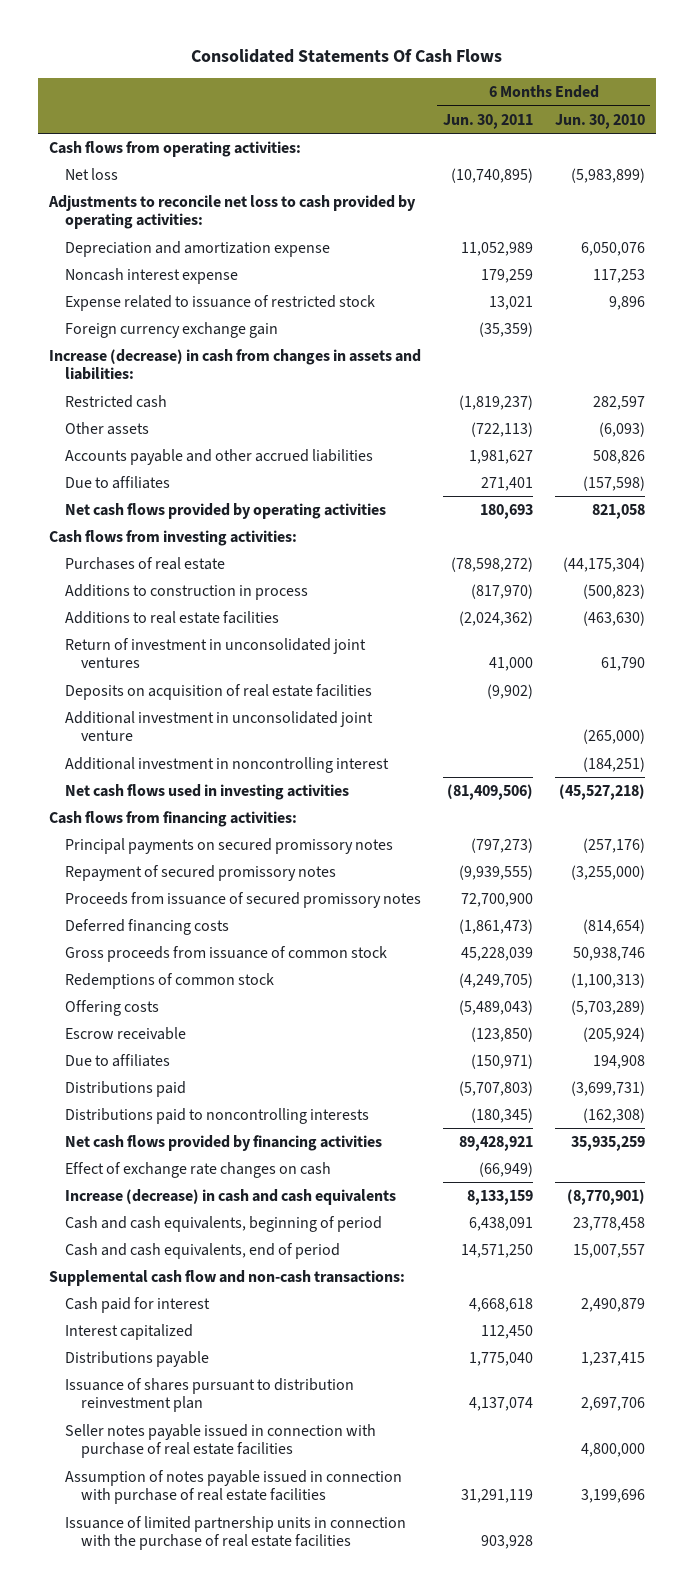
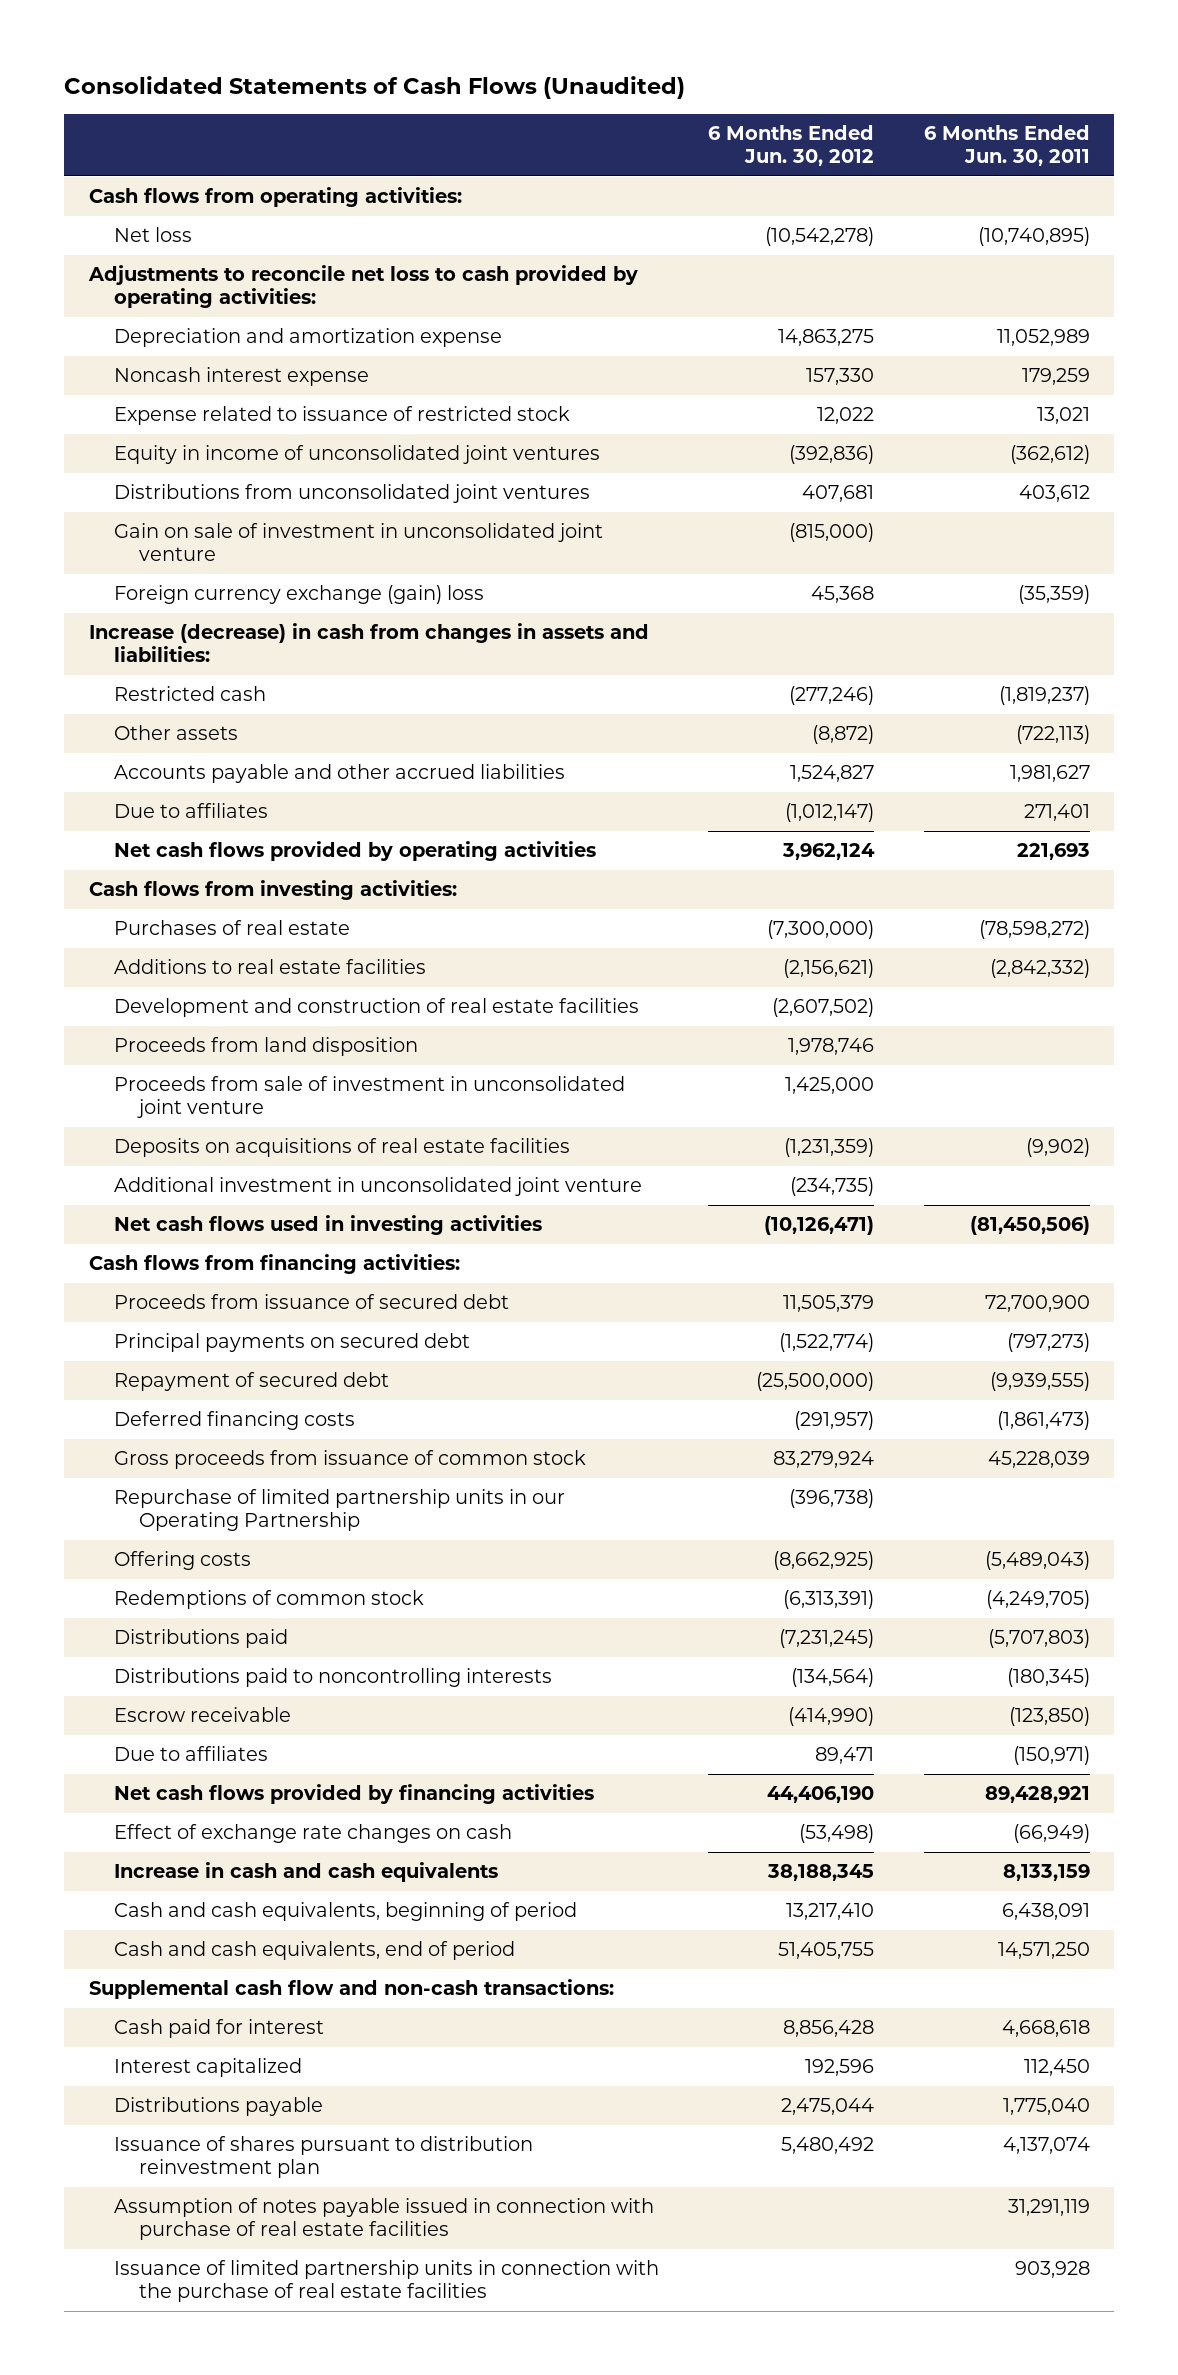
- Consolidated Statements Of Cash Flows
+ Consolidated Statements of Cash Flows (Unaudited)
- | 6 Months Ended Jun. 30, 2011 | 6 Months Ended Jun. 30, 2010
+ | 6 Months Ended Jun. 30, 2012 | 6 Months Ended Jun. 30, 2011
- Foreign currency exchange gain | (35,359) |
+ Equity in income of unconsolidated joint ventures | (392,836) | (362,612)
+ Distributions from unconsolidated joint ventures | 407,681 | 403,612
+ Gain on sale of investment in unconsolidated joint venture | (815,000) |
+ Foreign currency exchange (gain) loss | 45,368 | (35,359)
- Net cash flows provided by operating activities | 180,693 | 821,058
+ Net cash flows provided by operating activities | 3,962,124 | 221,693
- Additions to construction in process | (817,970) | (500,823)
- Additions to real estate facilities | (2,024,362) | (463,630)
- Return of investment in unconsolidated joint ventures | 41,000 | 61,790
- Deposits on acquisition of real estate facilities | (9,902) |
+ Additions to real estate facilities | (2,156,621) | (2,842,332)
+ Development and construction of real estate facilities | (2,607,502) |
+ Proceeds from land disposition | 1,978,746 |
+ Proceeds from sale of investment in unconsolidated joint venture | 1,425,000 |
+ Deposits on acquisitions of real estate facilities | (1,231,359) | (9,902)
- Additional investment in noncontrolling interest | | (184,251)
- Net cash flows used in investing activities | (81,409,506) | (45,527,218)
+ Net cash flows used in investing activities | (10,126,471) | (81,450,506)
- Principal payments on secured promissory notes | (797,273) | (257,176)
- Repayment of secured promissory notes | (9,939,555) | (3,255,000)
- Proceeds from issuance of secured promissory notes | 72,700,900 |
+ Proceeds from issuance of secured debt | 11,505,379 | 72,700,900
+ Principal payments on secured debt | (1,522,774) | (797,273)
+ Repayment of secured debt | (25,500,000) | (9,939,555)
+ Repurchase of limited partnership units in our Operating Partnership | (396,738) |
moved down: Redemptions of common stock | (6,313,391) | (4,249,705)
moved down: Escrow receivable | (414,990) | (123,850)
moved down: Due to affiliates | 89,471 | (150,971)
- Increase (decrease) in cash and cash equivalents | 8,133,159 | (8,770,901)
+ Increase in cash and cash equivalents | 38,188,345 | 8,133,159
- Seller notes payable issued in connection with purchase of real estate facilities | | 4,800,000

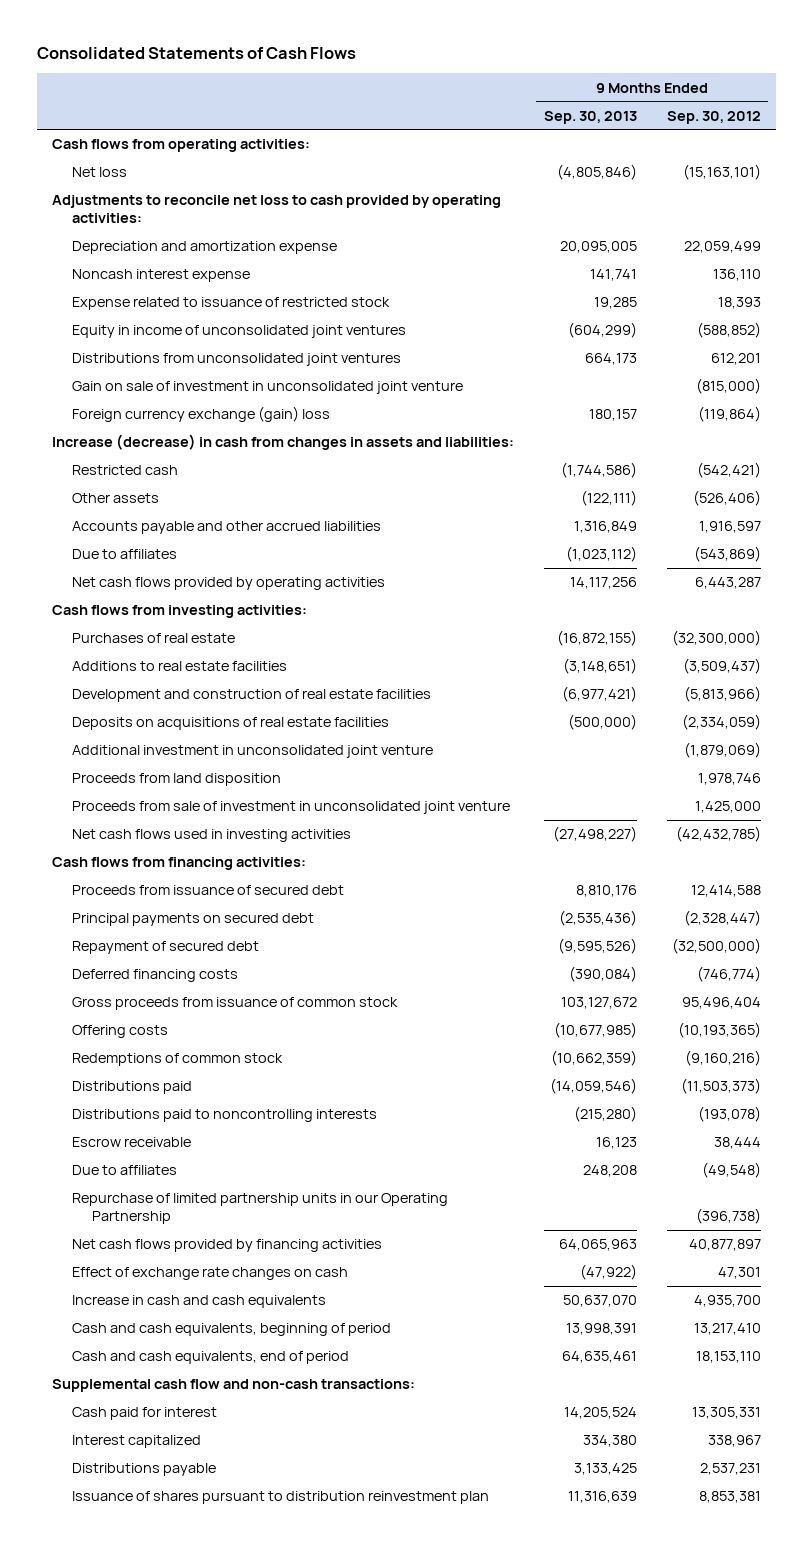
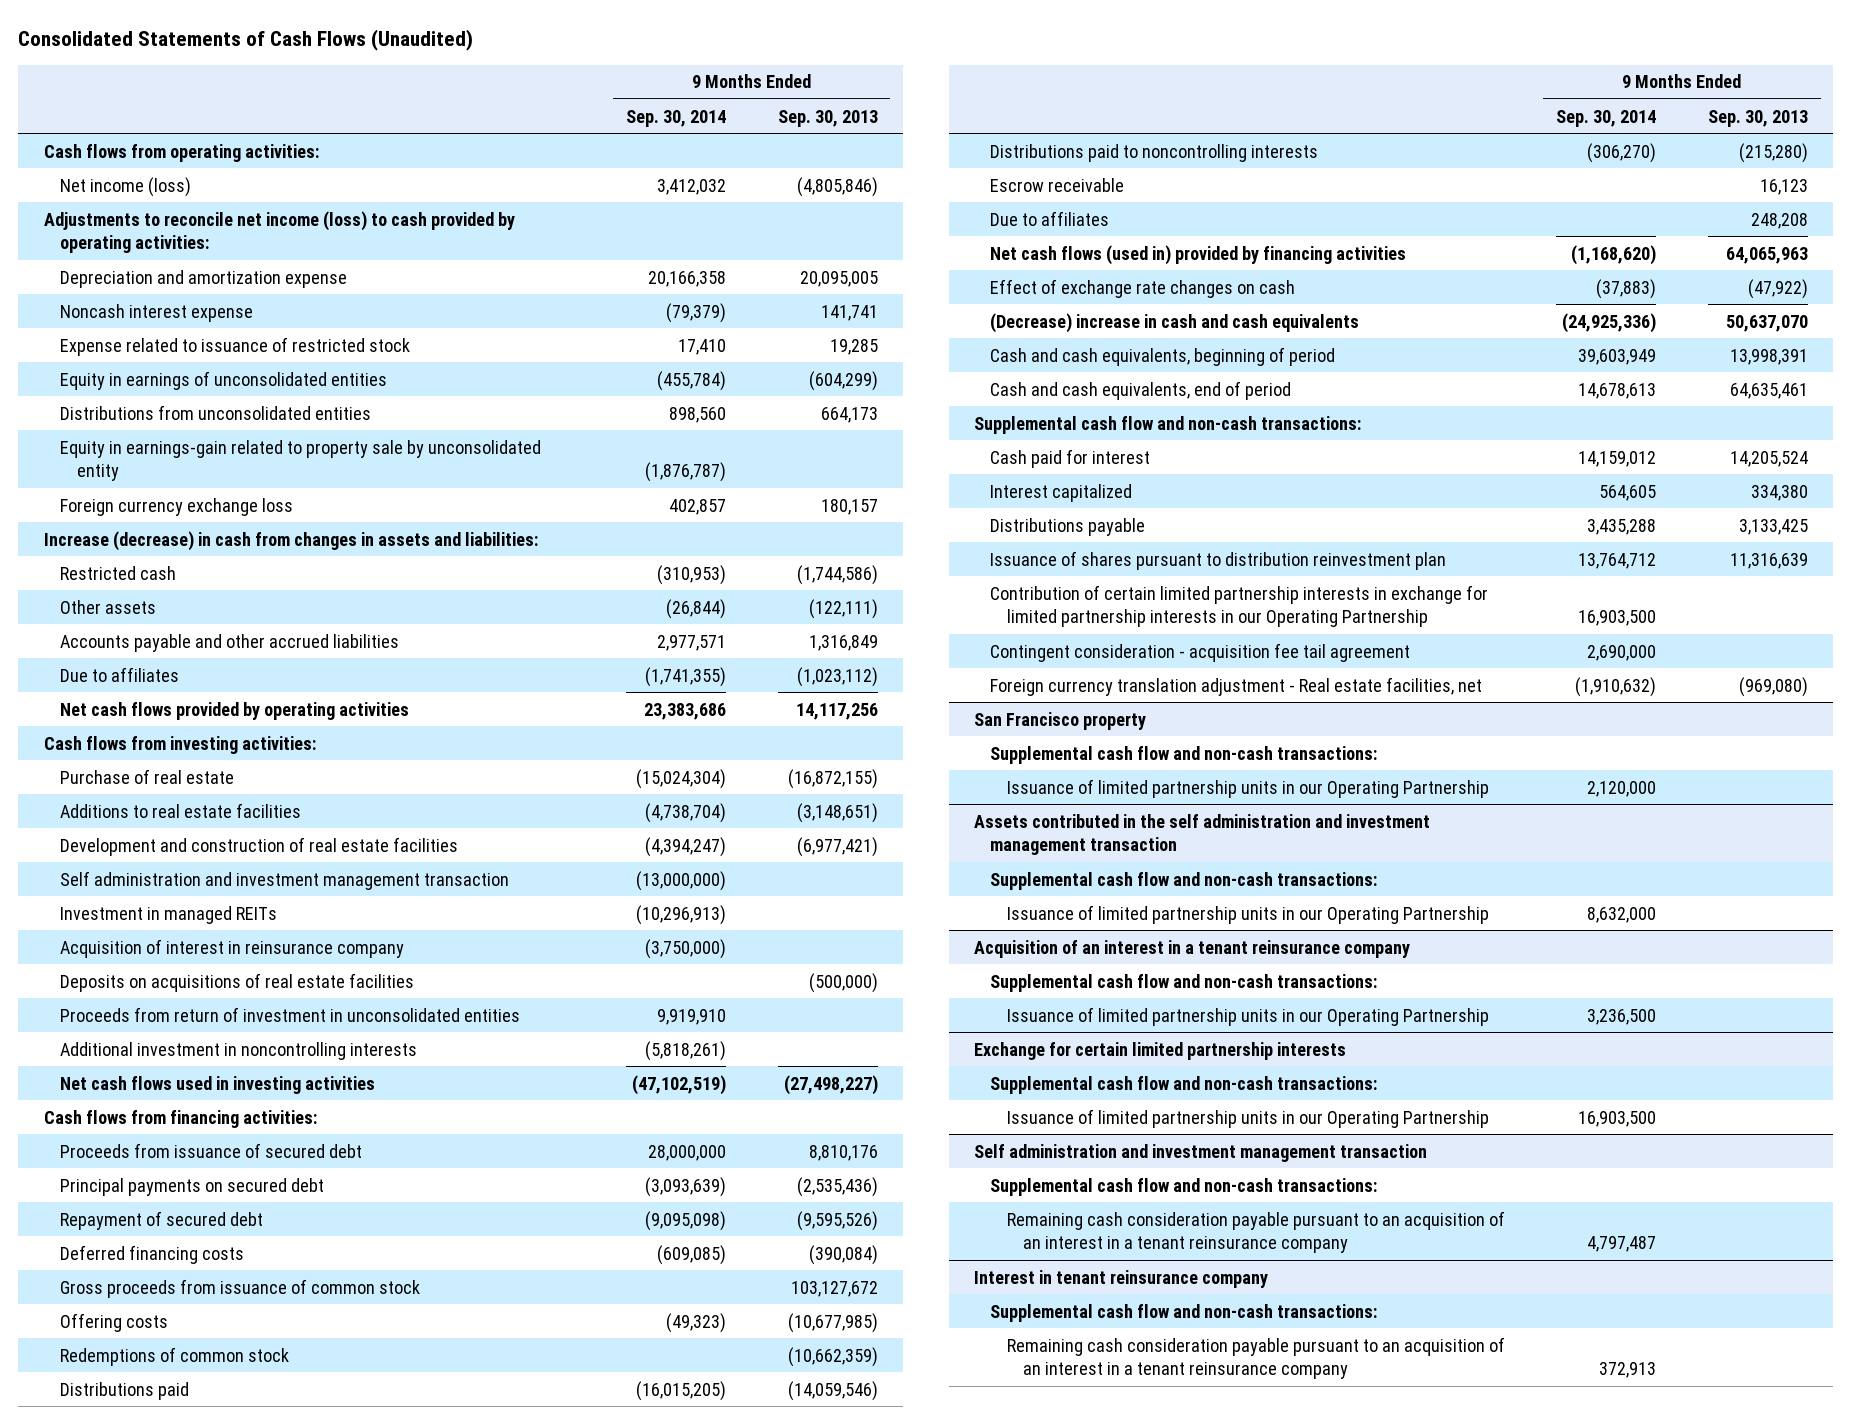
- Consolidated Statements of Cash Flows
+ Consolidated Statements of Cash Flows (Unaudited)
- | 9 Months Ended Sep. 30, 2013 | 9 Months Ended Sep. 30, 2012
+ | 9 Months Ended Sep. 30, 2014 | 9 Months Ended Sep. 30, 2013
- Net loss | (4,805,846) | (15,163,101)
- Adjustments to reconcile net loss to cash provided by operating activities:
+ Net income (loss) | 3,412,032 | (4,805,846)
+ Adjustments to reconcile net income (loss) to cash provided by operating activities:
- Equity in income of unconsolidated joint ventures | (604,299) | (588,852)
- Distributions from unconsolidated joint ventures | 664,173 | 612,201
- Gain on sale of investment in unconsolidated joint venture | | (815,000)
- Foreign currency exchange (gain) loss | 180,157 | (119,864)
+ Equity in earnings of unconsolidated entities | (455,784) | (604,299)
+ Distributions from unconsolidated entities | 898,560 | 664,173
+ Equity in earnings-gain related to property sale by unconsolidated entity | (1,876,787) |
+ Foreign currency exchange loss | 402,857 | 180,157
- Purchases of real estate | (16,872,155) | (32,300,000)
+ Purchase of real estate | (15,024,304) | (16,872,155)
+ Self administration and investment management transaction | (13,000,000) |
+ Investment in managed REITs | (10,296,913) |
+ Acquisition of interest in reinsurance company | (3,750,000) |
- Additional investment in unconsolidated joint venture | | (1,879,069)
- Proceeds from land disposition | | 1,978,746
- Proceeds from sale of investment in unconsolidated joint venture | | 1,425,000
+ Proceeds from return of investment in unconsolidated entities | 9,919,910 |
+ Additional investment in noncontrolling interests | (5,818,261) |
- Repurchase of limited partnership units in our Operating Partnership | | (396,738)
- Net cash flows provided by financing activities | 64,065,963 | 40,877,897
+ Net cash flows (used in) provided by financing activities | (1,168,620) | 64,065,963
- Increase in cash and cash equivalents | 50,637,070 | 4,935,700
+ (Decrease) increase in cash and cash equivalents | (24,925,336) | 50,637,070
+ Contribution of certain limited partnership interests in exchange for limited partnership interests in our Operating Partnership | 16,903,500 |
+ Contingent consideration - acquisition fee tail agreement | 2,690,000 |
+ Foreign currency translation adjustment - Real estate facilities, net | (1,910,632) | (969,080)
+ San Francisco property
+ Supplemental cash flow and non-cash transactions:
+ Issuance of limited partnership units in our Operating Partnership | 2,120,000 |
+ Assets contributed in the self administration and investment management transaction
+ Supplemental cash flow and non-cash transactions:
+ Issuance of limited partnership units in our Operating Partnership | 8,632,000 |
+ Acquisition of an interest in a tenant reinsurance company
+ Supplemental cash flow and non-cash transactions:
+ Issuance of limited partnership units in our Operating Partnership | 3,236,500 |
+ Exchange for certain limited partnership interests
+ Supplemental cash flow and non-cash transactions:
+ Issuance of limited partnership units in our Operating Partnership | 16,903,500 |
+ Self administration and investment management transaction
+ Supplemental cash flow and non-cash transactions:
+ Remaining cash consideration payable pursuant to an acquisition of an interest in a tenant reinsurance company | 4,797,487 |
+ Interest in tenant reinsurance company
+ Supplemental cash flow and non-cash transactions:
+ Remaining cash consideration payable pursuant to an acquisition of an interest in a tenant reinsurance company | 372,913 |

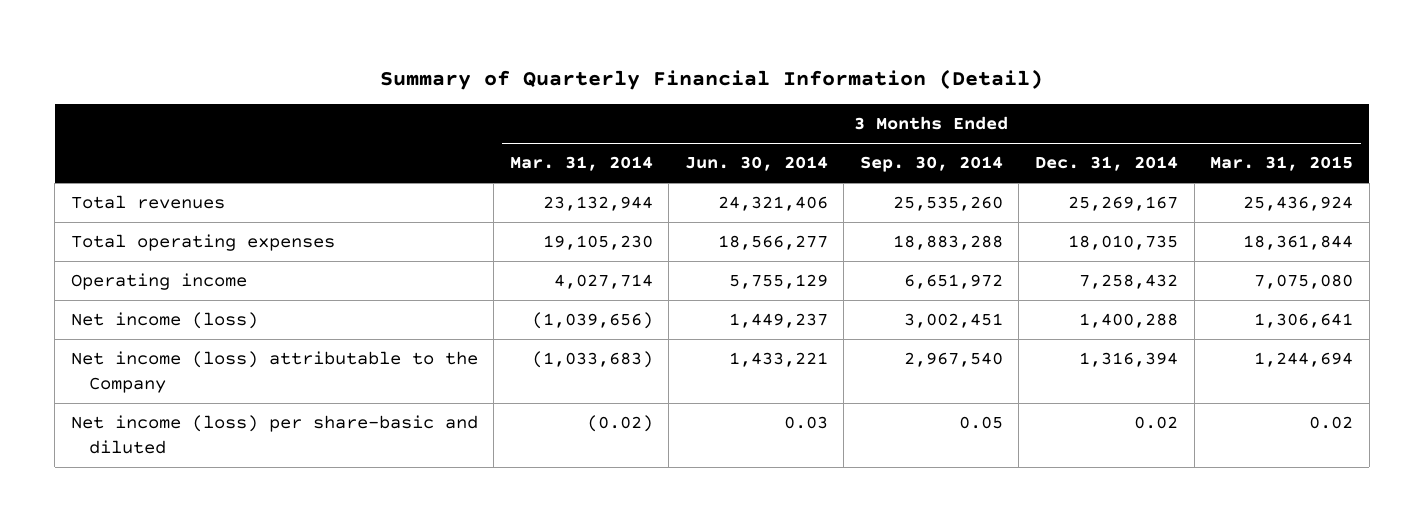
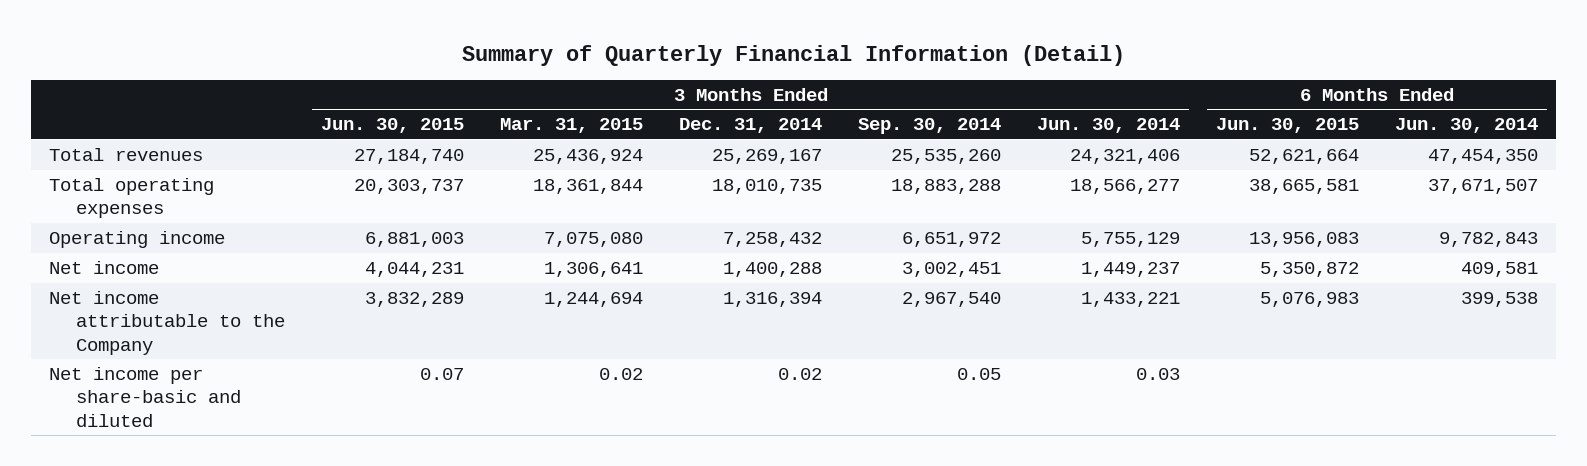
- | 3 Months Ended Mar. 31, 2014 | 3 Months Ended Jun. 30, 2014 | 3 Months Ended Sep. 30, 2014 | 3 Months Ended Dec. 31, 2014 | 3 Months Ended Mar. 31, 2015
+ | 3 Months Ended Jun. 30, 2015 | 3 Months Ended Mar. 31, 2015 | 3 Months Ended Dec. 31, 2014 | 3 Months Ended Sep. 30, 2014 | 3 Months Ended Jun. 30, 2014 | 6 Months Ended Jun. 30, 2015 | 6 Months Ended Jun. 30, 2014
- Net income (loss) | (1,039,656) | 1,449,237 | 3,002,451 | 1,400,288 | 1,306,641
- Net income (loss) attributable to the Company | (1,033,683) | 1,433,221 | 2,967,540 | 1,316,394 | 1,244,694
- Net income (loss) per share-basic and diluted | (0.02) | 0.03 | 0.05 | 0.02 | 0.02
+ Net income | 4,044,231 | 1,306,641 | 1,400,288 | 3,002,451 | 1,449,237 | 5,350,872 | 409,581
+ Net income attributable to the Company | 3,832,289 | 1,244,694 | 1,316,394 | 2,967,540 | 1,433,221 | 5,076,983 | 399,538
+ Net income per share-basic and diluted | 0.07 | 0.02 | 0.02 | 0.05 | 0.03 | |

